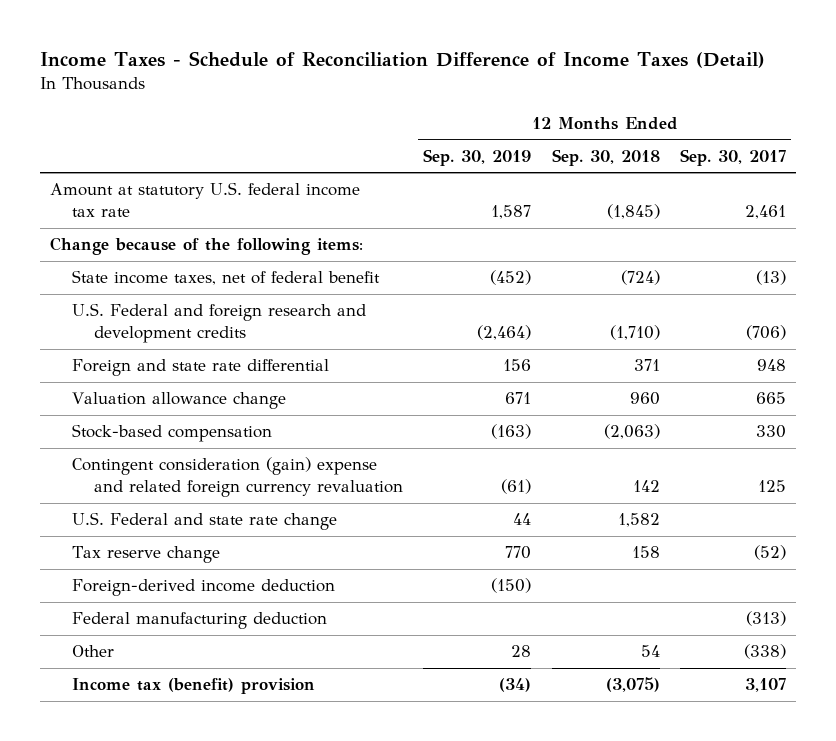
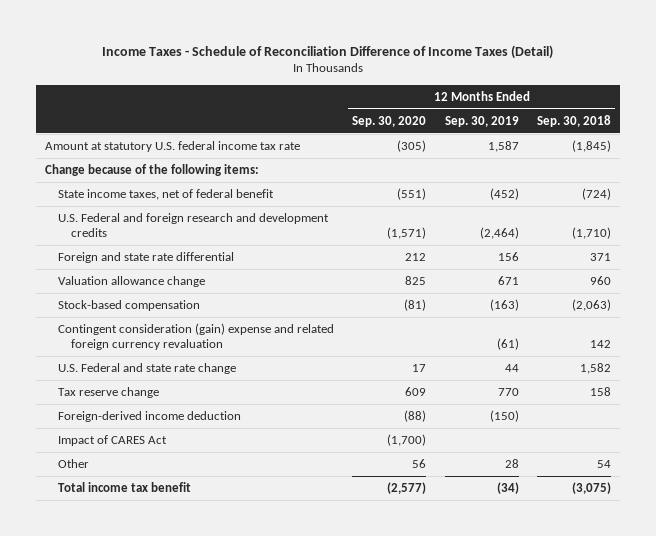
- | 12 Months Ended Sep. 30, 2019 | 12 Months Ended Sep. 30, 2018 | 12 Months Ended Sep. 30, 2017
+ | 12 Months Ended Sep. 30, 2020 | 12 Months Ended Sep. 30, 2019 | 12 Months Ended Sep. 30, 2018
- Federal manufacturing deduction | | | (313)
+ Impact of CARES Act | (1,700) | |
- Income tax (benefit) provision | (34) | (3,075) | 3,107
+ Total income tax benefit | (2,577) | (34) | (3,075)

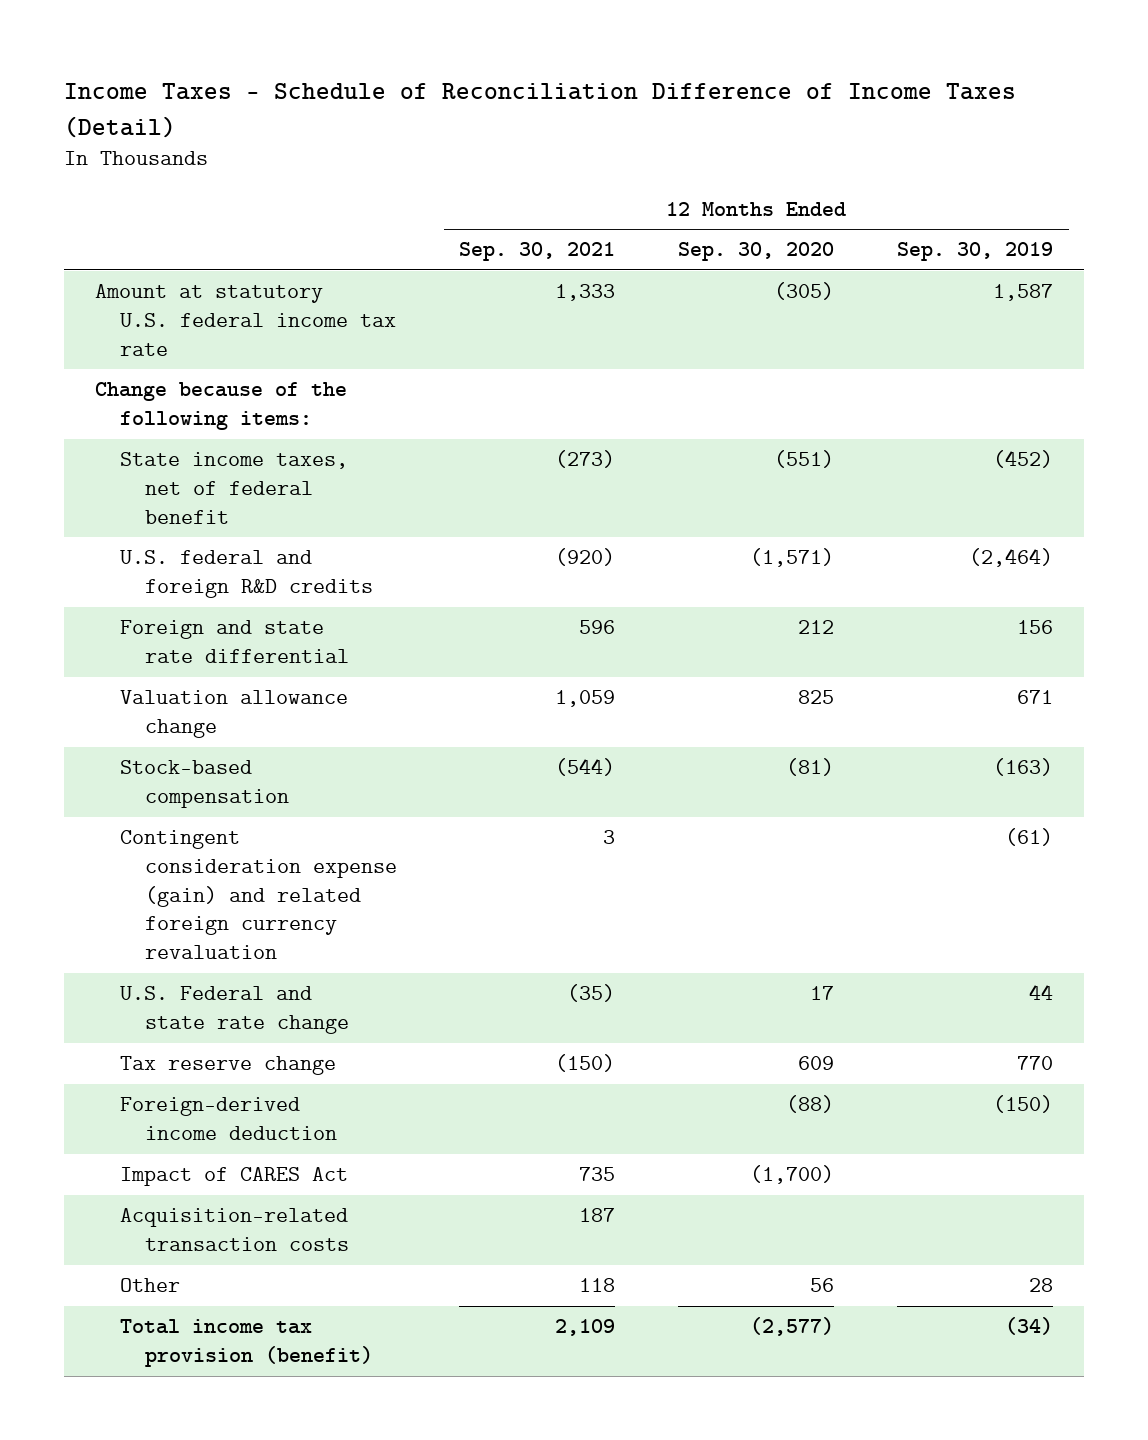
- | 12 Months Ended Sep. 30, 2020 | 12 Months Ended Sep. 30, 2019 | 12 Months Ended Sep. 30, 2018
+ | 12 Months Ended Sep. 30, 2021 | 12 Months Ended Sep. 30, 2020 | 12 Months Ended Sep. 30, 2019
- U.S. Federal and foreign research and development credits | (1,571) | (2,464) | (1,710)
+ U.S. federal and foreign R&D credits | (920) | (1,571) | (2,464)
- Contingent consideration (gain) expense and related foreign currency revaluation | | (61) | 142
+ Contingent consideration expense (gain) and related foreign currency revaluation | 3 | | (61)
+ Acquisition-related transaction costs | 187 | |
- Total income tax benefit | (2,577) | (34) | (3,075)
+ Total income tax provision (benefit) | 2,109 | (2,577) | (34)

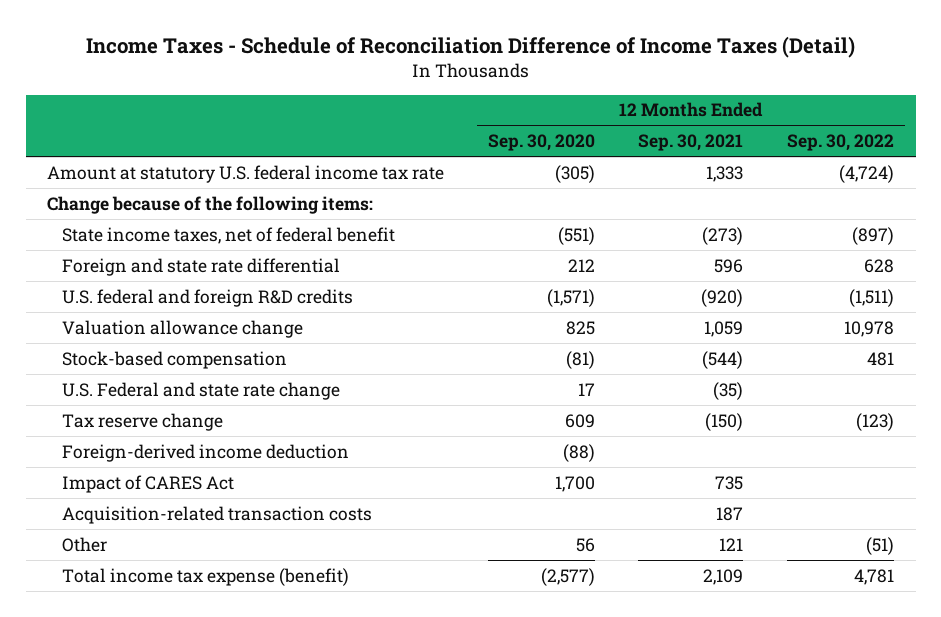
- | 12 Months Ended Sep. 30, 2021 | 12 Months Ended Sep. 30, 2020 | 12 Months Ended Sep. 30, 2019
+ | 12 Months Ended Sep. 30, 2020 | 12 Months Ended Sep. 30, 2021 | 12 Months Ended Sep. 30, 2022
moved down: U.S. federal and foreign R&D credits | (1,571) | (920) | (1,511)
- Contingent consideration expense (gain) and related foreign currency revaluation | 3 | | (61)
- Impact of CARES Act | 735 | (1,700) |
+ Impact of CARES Act | 1,700 | 735 |
- Other | 118 | 56 | 28
- Total income tax provision (benefit) | 2,109 | (2,577) | (34)
+ Other | 56 | 121 | (51)
+ Total income tax expense (benefit) | (2,577) | 2,109 | 4,781

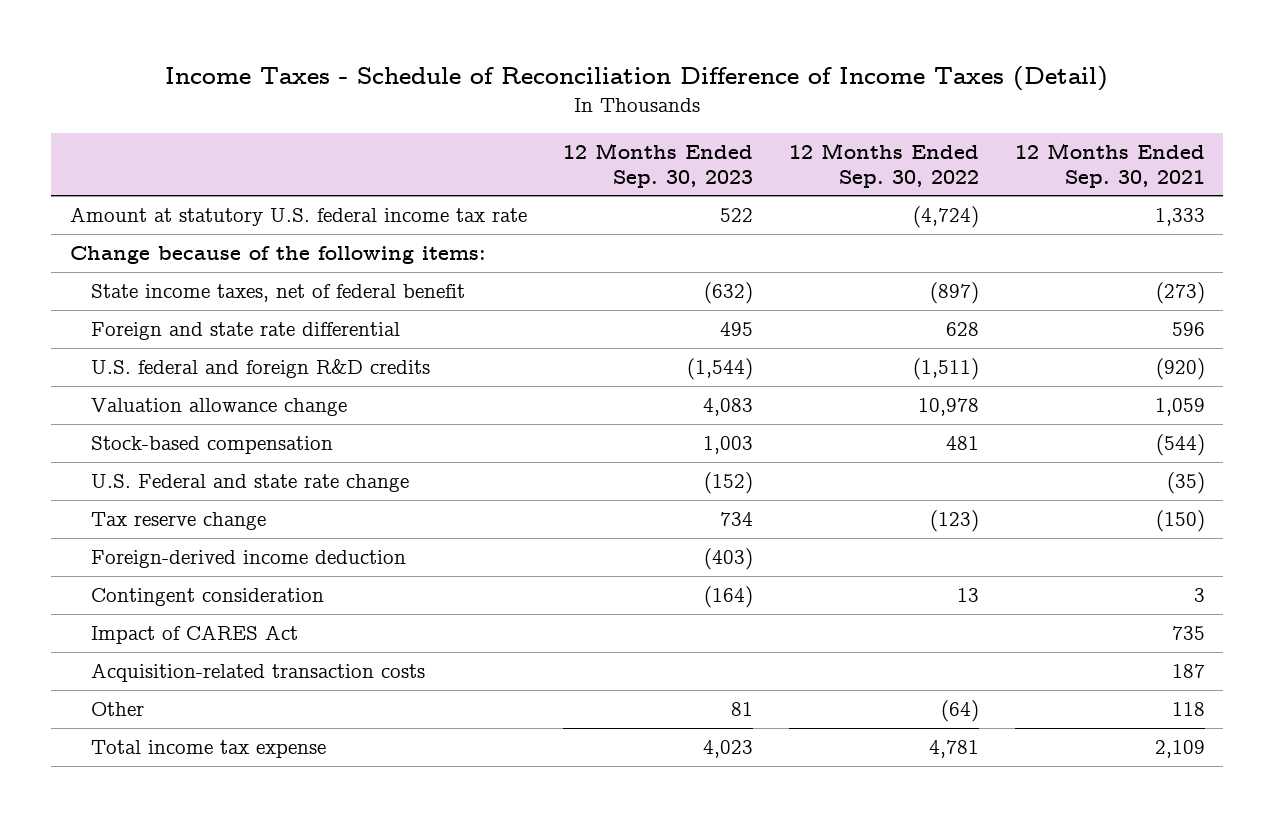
- | 12 Months Ended Sep. 30, 2020 | 12 Months Ended Sep. 30, 2021 | 12 Months Ended Sep. 30, 2022
+ | 12 Months Ended Sep. 30, 2023 | 12 Months Ended Sep. 30, 2022 | 12 Months Ended Sep. 30, 2021
+ Contingent consideration | (164) | 13 | 3
- Other | 56 | 121 | (51)
- Total income tax expense (benefit) | (2,577) | 2,109 | 4,781
+ Other | 81 | (64) | 118
+ Total income tax expense | 4,023 | 4,781 | 2,109

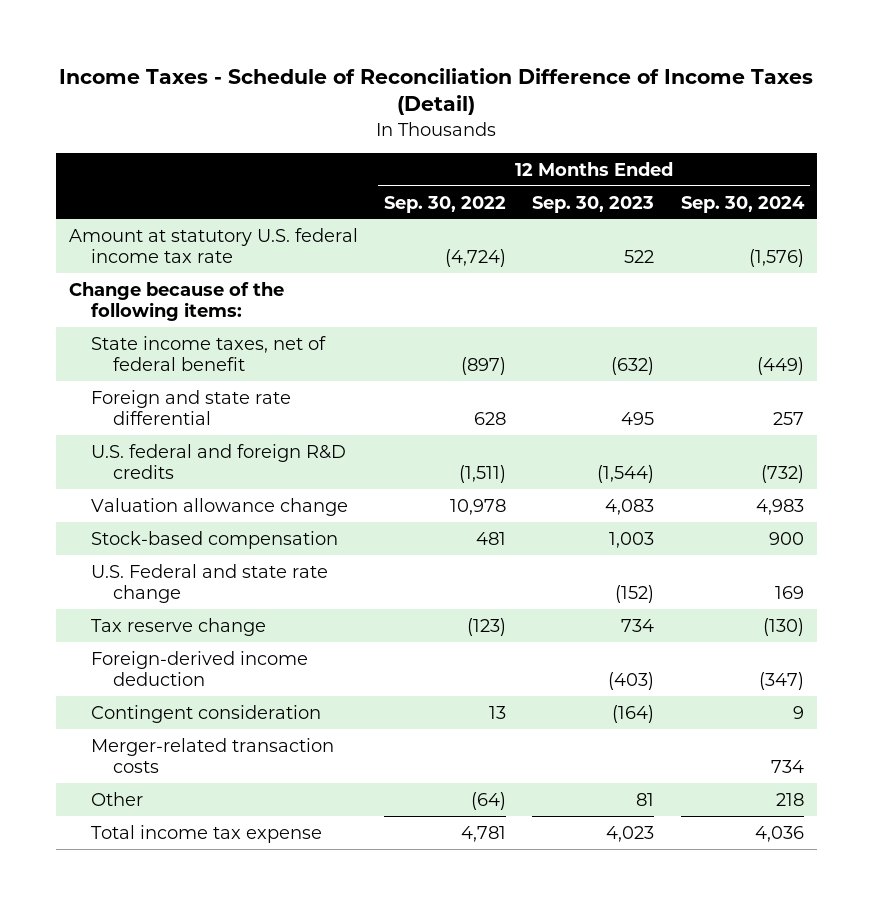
- | 12 Months Ended Sep. 30, 2023 | 12 Months Ended Sep. 30, 2022 | 12 Months Ended Sep. 30, 2021
+ | 12 Months Ended Sep. 30, 2022 | 12 Months Ended Sep. 30, 2023 | 12 Months Ended Sep. 30, 2024
- Impact of CARES Act | | | 735
- Acquisition-related transaction costs | | | 187
+ Merger-related transaction costs | | | 734

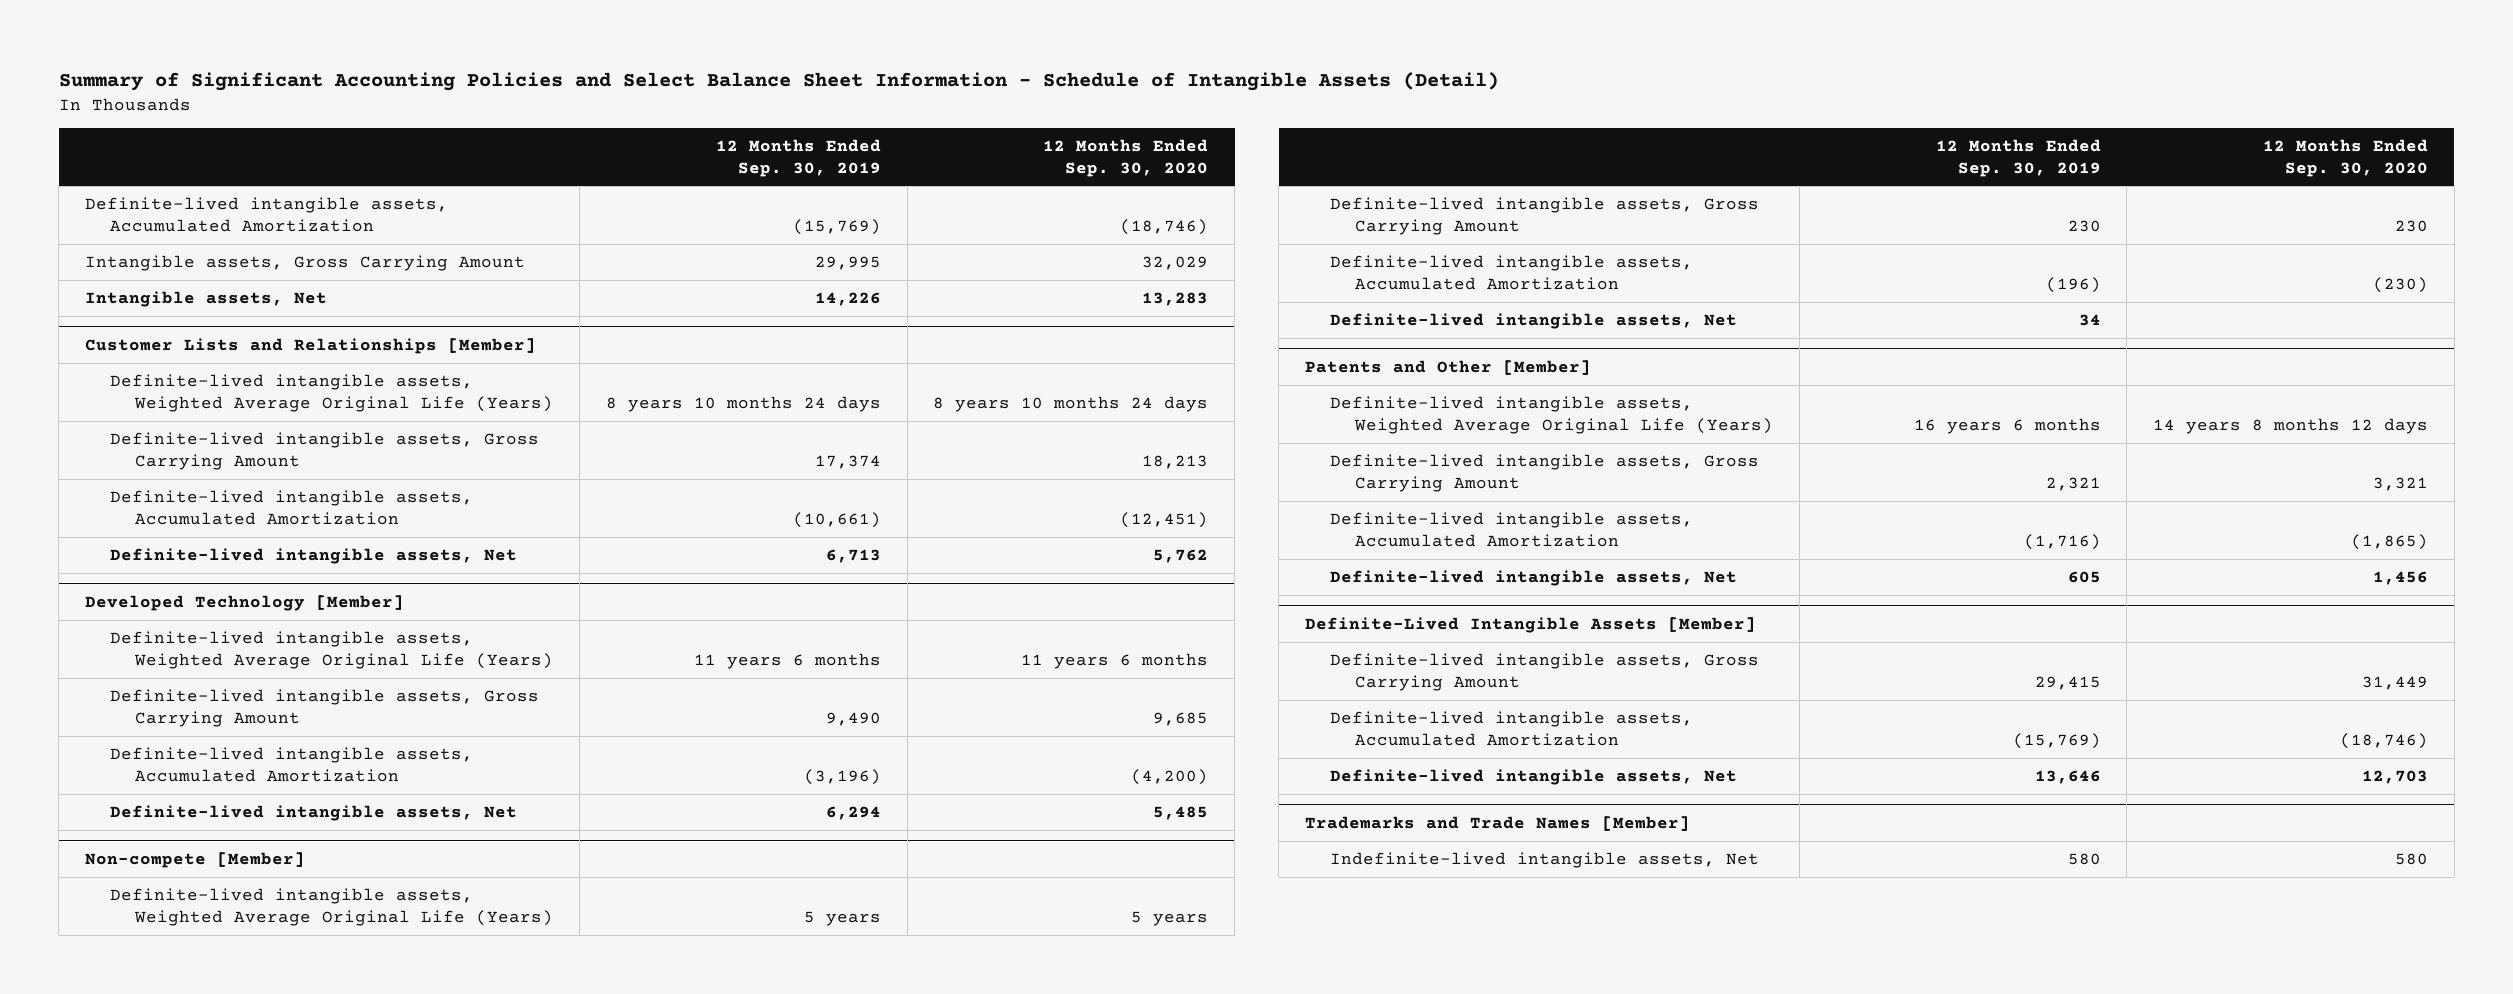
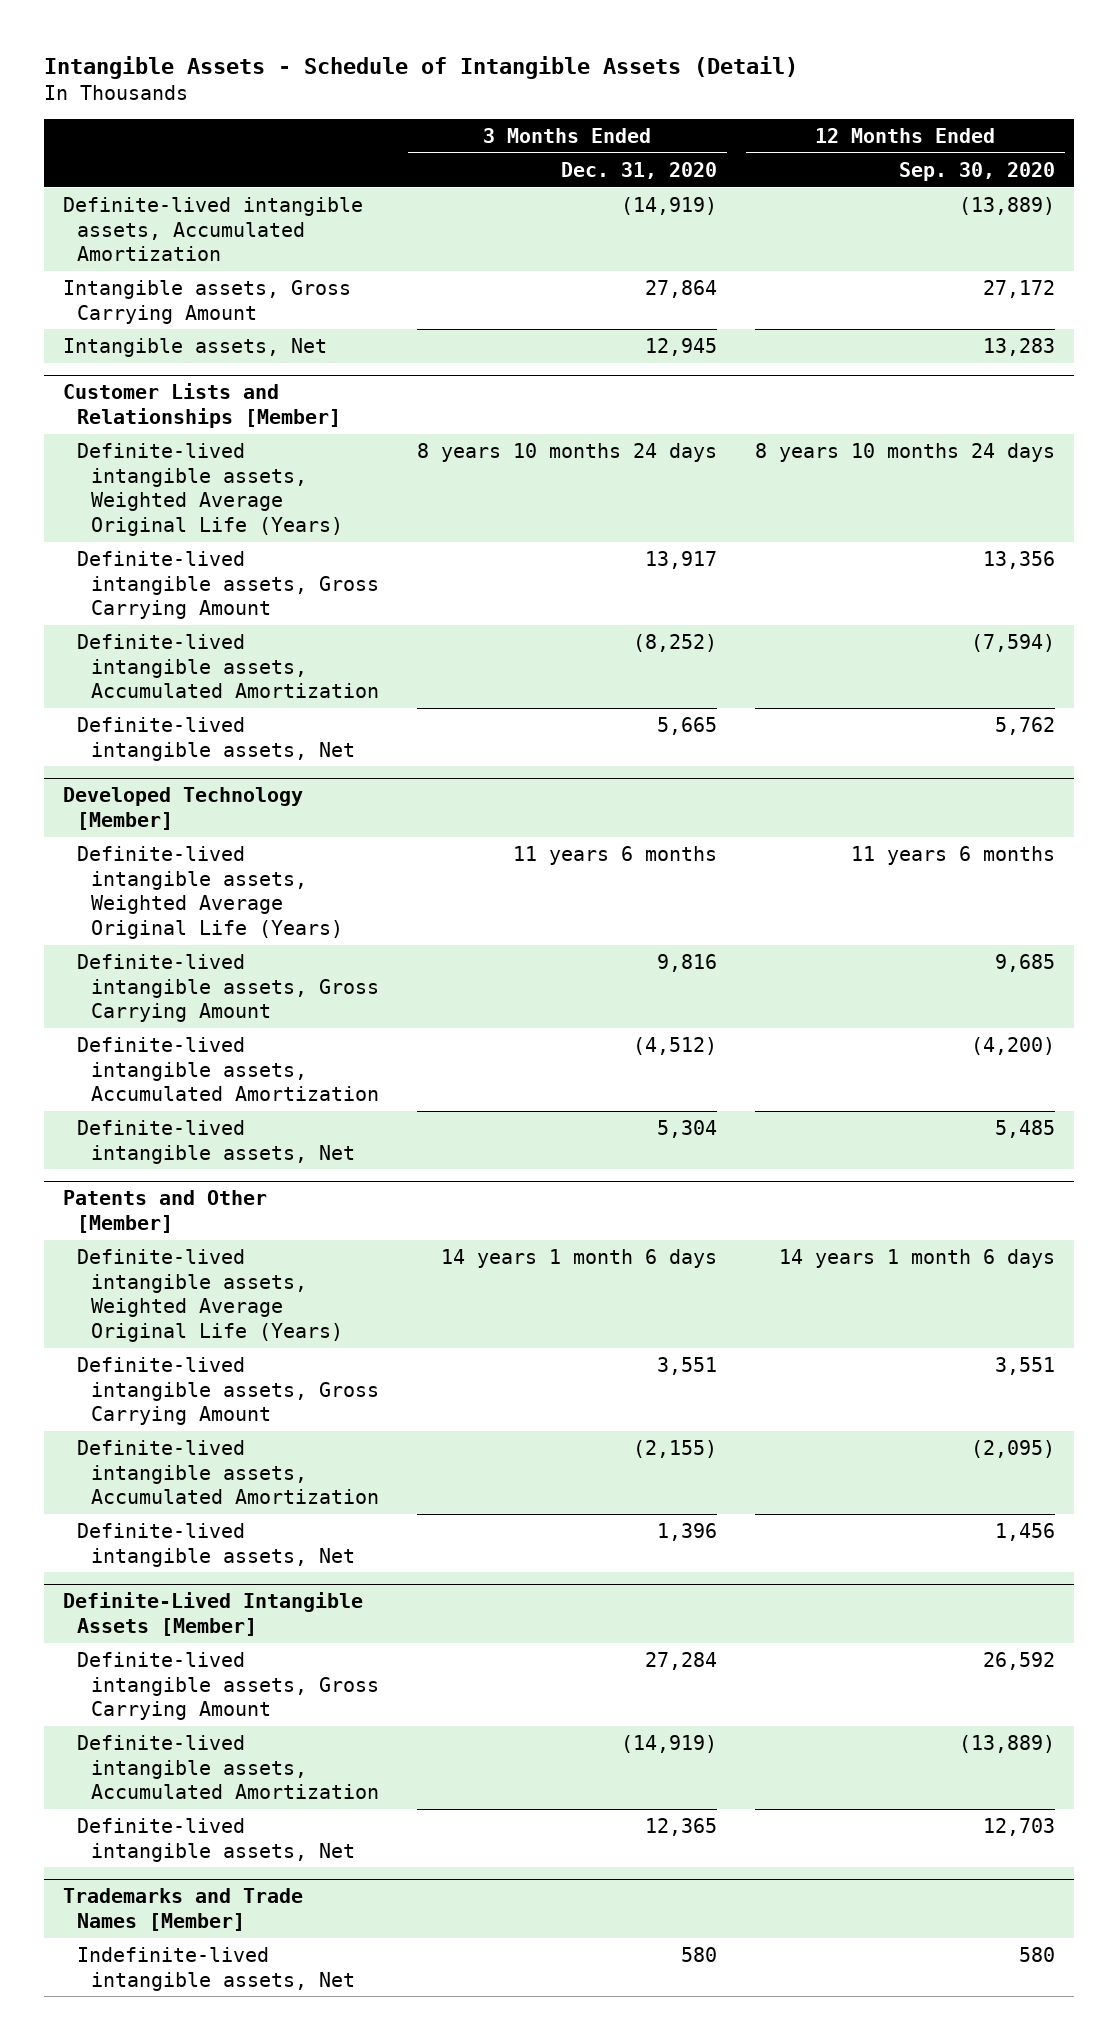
- Summary of Significant Accounting Policies and Select Balance Sheet Information - Schedule of Intangible Assets (Detail)
+ Intangible Assets - Schedule of Intangible Assets (Detail)
- | 12 Months Ended Sep. 30, 2019 | 12 Months Ended Sep. 30, 2020
+ | 3 Months Ended Dec. 31, 2020 | 12 Months Ended Sep. 30, 2020
- Definite-lived intangible assets, Accumulated Amortization | (15,769) | (18,746)
- Intangible assets, Gross Carrying Amount | 29,995 | 32,029
+ Definite-lived intangible assets, Accumulated Amortization | (14,919) | (13,889)
+ Intangible assets, Gross Carrying Amount | 27,864 | 27,172
@ Customer Lists and Relationships [Member]
- Definite-lived intangible assets, Gross Carrying Amount | 17,374 | 18,213
- Definite-lived intangible assets, Accumulated Amortization | (10,661) | (12,451)
+ Definite-lived intangible assets, Gross Carrying Amount | 13,917 | 13,356
+ Definite-lived intangible assets, Accumulated Amortization | (8,252) | (7,594)
- Non-compete [Member]
- Definite-lived intangible assets, Weighted Average Original Life (Years) | 5 years | 5 years
- Definite-lived intangible assets, Gross Carrying Amount | 230 | 230
- Definite-lived intangible assets, Accumulated Amortization | (196) | (230)
- Definite-lived intangible assets, Net | 34 |
@ Patents and Other [Member]
- Definite-lived intangible assets, Weighted Average Original Life (Years) | 16 years 6 months | 14 years 8 months 12 days
- Definite-lived intangible assets, Gross Carrying Amount | 2,321 | 3,321
- Definite-lived intangible assets, Accumulated Amortization | (1,716) | (1,865)
+ Definite-lived intangible assets, Weighted Average Original Life (Years) | 14 years 1 month 6 days | 14 years 1 month 6 days
+ Definite-lived intangible assets, Gross Carrying Amount | 3,551 | 3,551
+ Definite-lived intangible assets, Accumulated Amortization | (2,155) | (2,095)
@ Definite-Lived Intangible Assets [Member]
- Definite-lived intangible assets, Gross Carrying Amount | 29,415 | 31,449
- Definite-lived intangible assets, Accumulated Amortization | (15,769) | (18,746)
+ Definite-lived intangible assets, Gross Carrying Amount | 27,284 | 26,592
+ Definite-lived intangible assets, Accumulated Amortization | (14,919) | (13,889)

